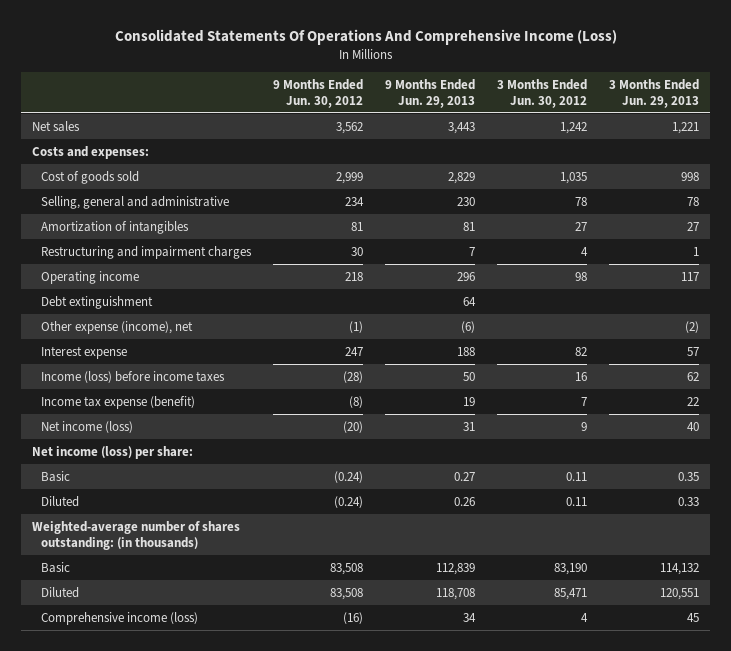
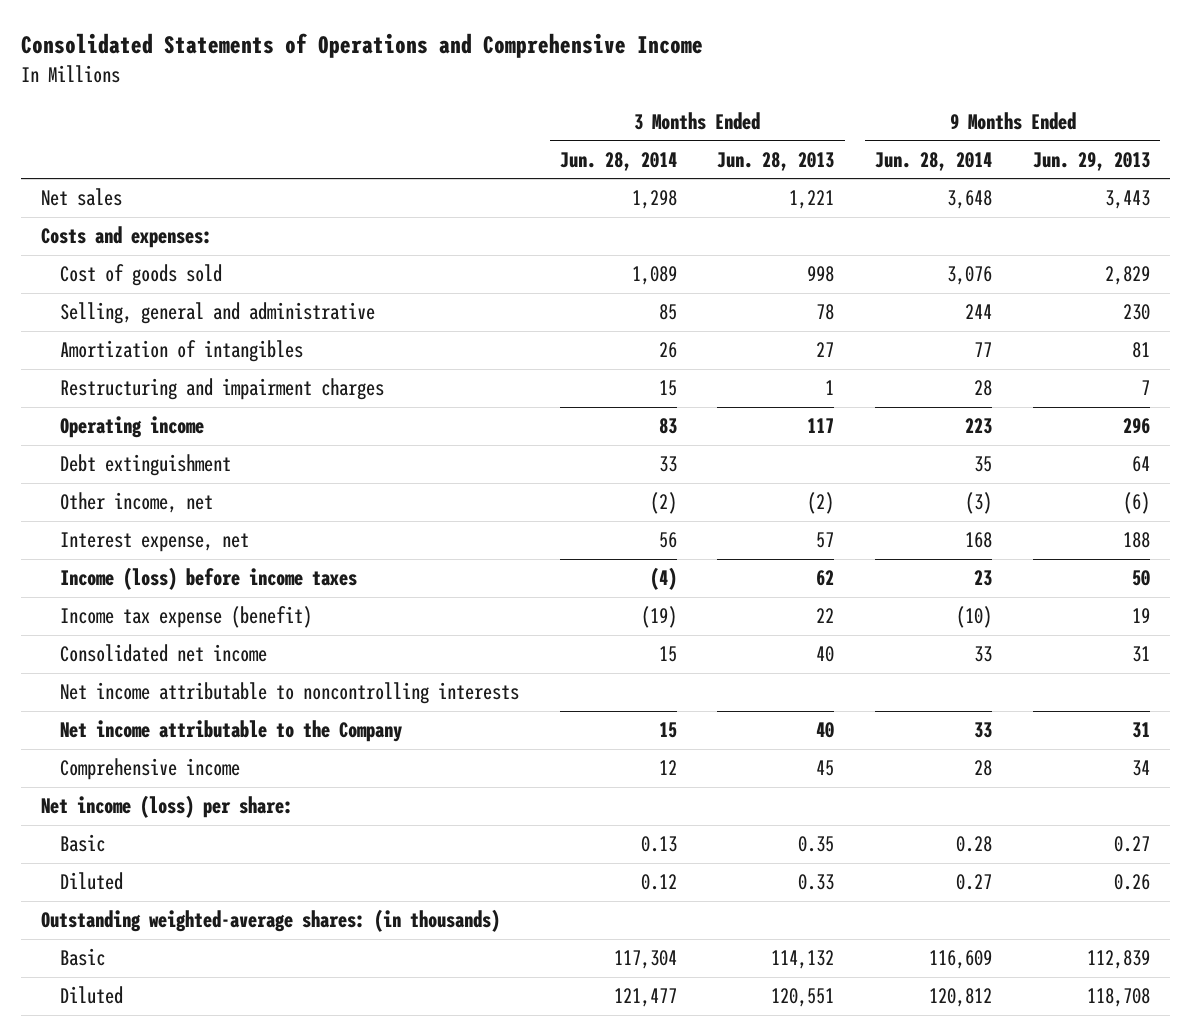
- Consolidated Statements Of Operations And Comprehensive Income (Loss)
+ Consolidated Statements of Operations and Comprehensive Income
- | 9 Months Ended Jun. 30, 2012 | 9 Months Ended Jun. 29, 2013 | 3 Months Ended Jun. 30, 2012 | 3 Months Ended Jun. 29, 2013
+ | 3 Months Ended Jun. 28, 2014 | 3 Months Ended Jun. 28, 2013 | 9 Months Ended Jun. 28, 2014 | 9 Months Ended Jun. 29, 2013
- Other expense (income), net | (1) | (6) | | (2)
- Interest expense | 247 | 188 | 82 | 57
+ Other income, net | (2) | (2) | (3) | (6)
+ Interest expense, net | 56 | 57 | 168 | 188
- Net income (loss) | (20) | 31 | 9 | 40
+ Consolidated net income | 15 | 40 | 33 | 31
+ Net income attributable to noncontrolling interests
+ Net income attributable to the Company | 15 | 40 | 33 | 31
+ Comprehensive income | 12 | 45 | 28 | 34
- Weighted-average number of shares outstanding: (in thousands)
+ Outstanding weighted-average shares: (in thousands)
- Comprehensive income (loss) | (16) | 34 | 4 | 45

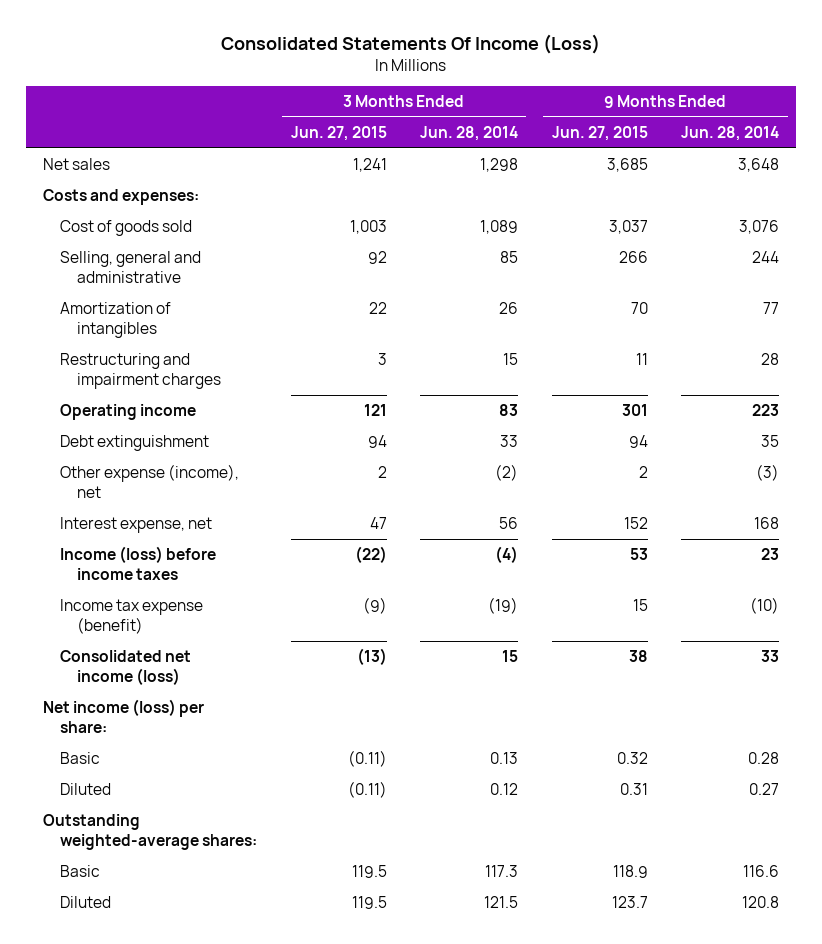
- Consolidated Statements of Operations and Comprehensive Income
+ Consolidated Statements Of Income (Loss)
- | 3 Months Ended Jun. 28, 2014 | 3 Months Ended Jun. 28, 2013 | 9 Months Ended Jun. 28, 2014 | 9 Months Ended Jun. 29, 2013
+ | 3 Months Ended Jun. 27, 2015 | 3 Months Ended Jun. 28, 2014 | 9 Months Ended Jun. 27, 2015 | 9 Months Ended Jun. 28, 2014
- Other income, net | (2) | (2) | (3) | (6)
+ Other expense (income), net | 2 | (2) | 2 | (3)
- Consolidated net income | 15 | 40 | 33 | 31
- Net income attributable to noncontrolling interests
- Net income attributable to the Company | 15 | 40 | 33 | 31
- Comprehensive income | 12 | 45 | 28 | 34
+ Consolidated net income (loss) | (13) | 15 | 38 | 33
- Outstanding weighted-average shares: (in thousands)
- Basic | 117,304 | 114,132 | 116,609 | 112,839
- Diluted | 121,477 | 120,551 | 120,812 | 118,708
+ Outstanding weighted-average shares:
+ Basic | 119.5 | 117.3 | 118.9 | 116.6
+ Diluted | 119.5 | 121.5 | 123.7 | 120.8

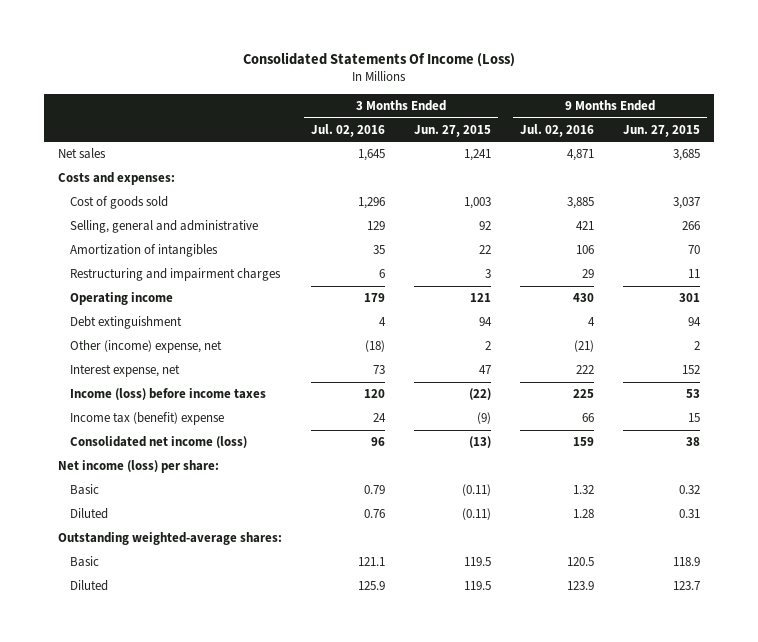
- | 3 Months Ended Jun. 27, 2015 | 3 Months Ended Jun. 28, 2014 | 9 Months Ended Jun. 27, 2015 | 9 Months Ended Jun. 28, 2014
+ | 3 Months Ended Jul. 02, 2016 | 3 Months Ended Jun. 27, 2015 | 9 Months Ended Jul. 02, 2016 | 9 Months Ended Jun. 27, 2015
- Other expense (income), net | 2 | (2) | 2 | (3)
+ Other (income) expense, net | (18) | 2 | (21) | 2
- Income tax expense (benefit) | (9) | (19) | 15 | (10)
+ Income tax (benefit) expense | 24 | (9) | 66 | 15

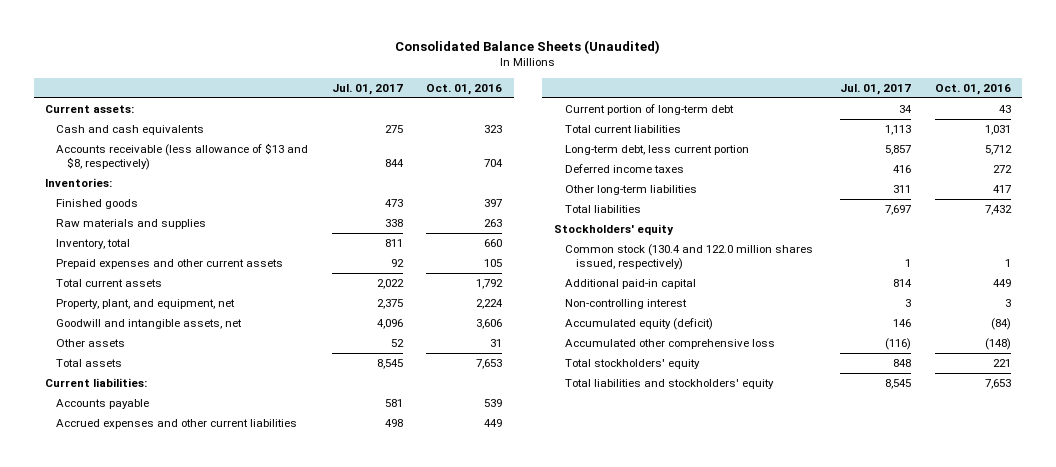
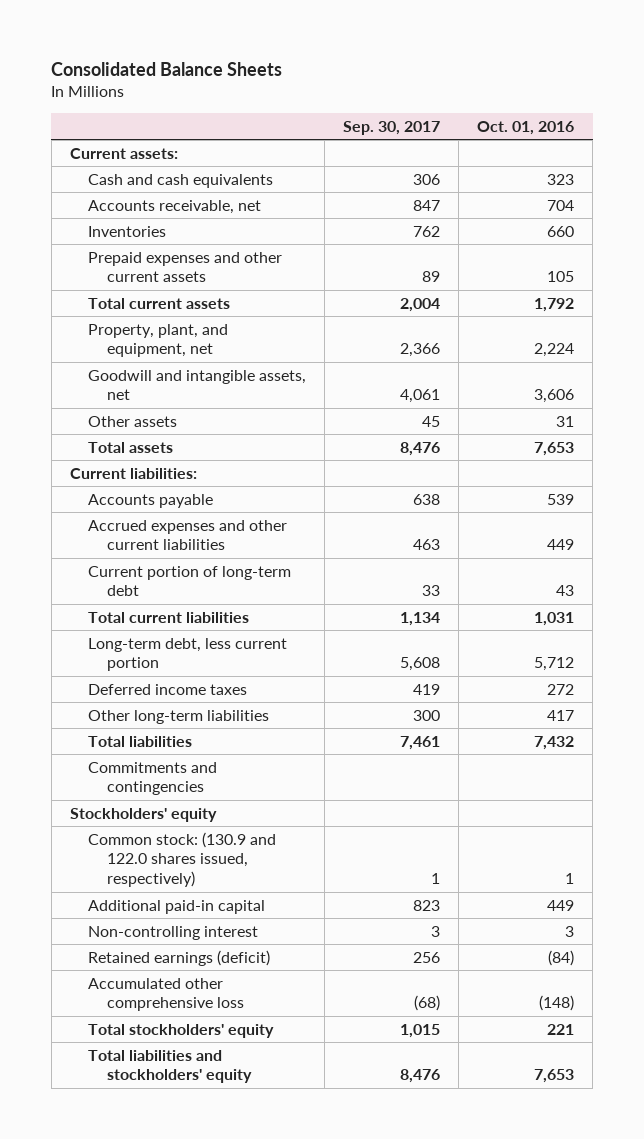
- Consolidated Balance Sheets (Unaudited)
+ Consolidated Balance Sheets
- | Jul. 01, 2017 | Oct. 01, 2016
+ | Sep. 30, 2017 | Oct. 01, 2016
- Accounts receivable (less allowance of $13 and $8, respectively) | 844 | 704
- Inventories:
- Finished goods | 473 | 397
- Raw materials and supplies | 338 | 263
- Inventory, total | 811 | 660
+ Accounts receivable, net | 847 | 704
+ Inventories | 762 | 660
+ Commitments and contingencies
- Common stock (130.4 and 122.0 million shares issued, respectively) | 1 | 1
+ Common stock: (130.9 and 122.0 shares issued, respectively) | 1 | 1
- Accumulated equity (deficit) | 146 | (84)
+ Retained earnings (deficit) | 256 | (84)

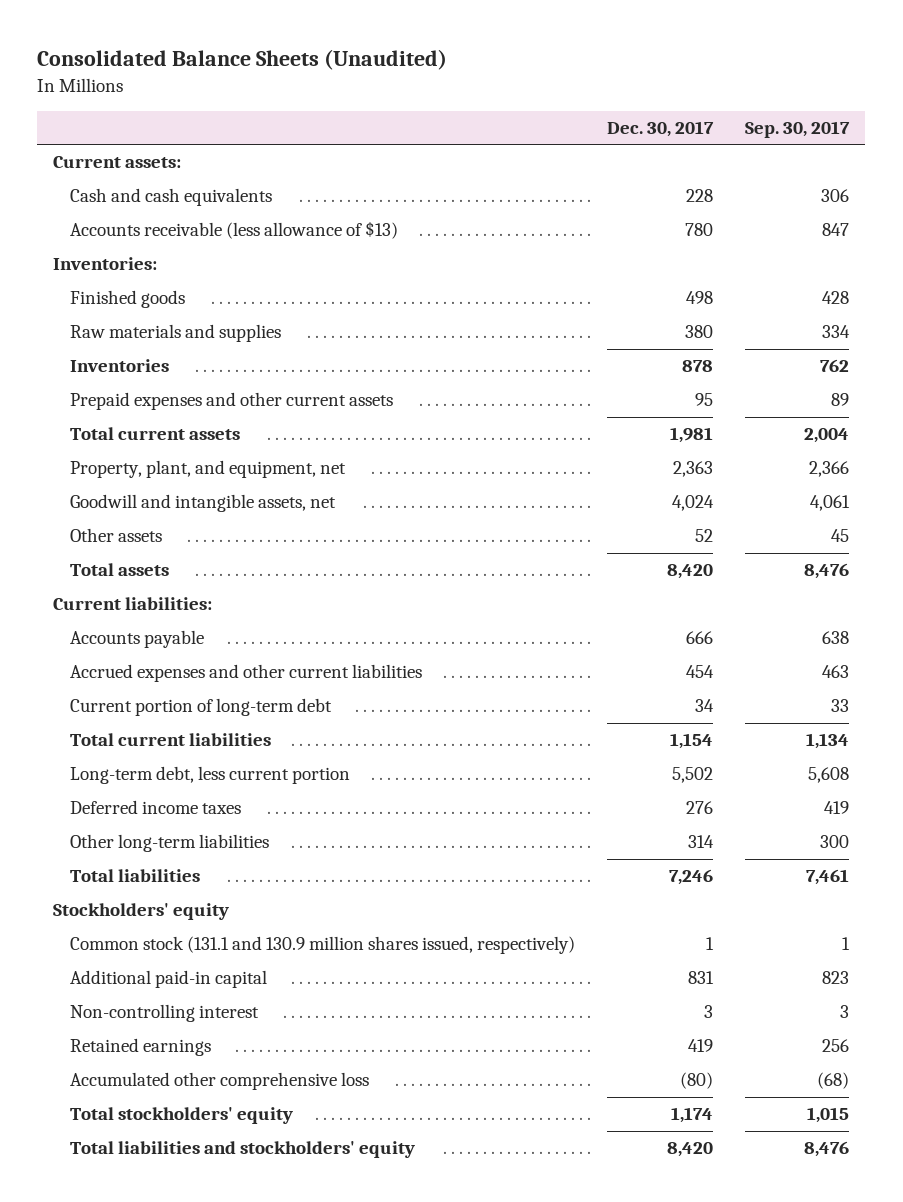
- Consolidated Balance Sheets
+ Consolidated Balance Sheets (Unaudited)
- | Sep. 30, 2017 | Oct. 01, 2016
+ | Dec. 30, 2017 | Sep. 30, 2017
- Accounts receivable, net | 847 | 704
+ Accounts receivable (less allowance of $13) | 780 | 847
+ Inventories:
+ Finished goods | 498 | 428
+ Raw materials and supplies | 380 | 334
- Commitments and contingencies
- Common stock: (130.9 and 122.0 shares issued, respectively) | 1 | 1
+ Common stock (131.1 and 130.9 million shares issued, respectively) | 1 | 1
- Retained earnings (deficit) | 256 | (84)
+ Retained earnings | 419 | 256

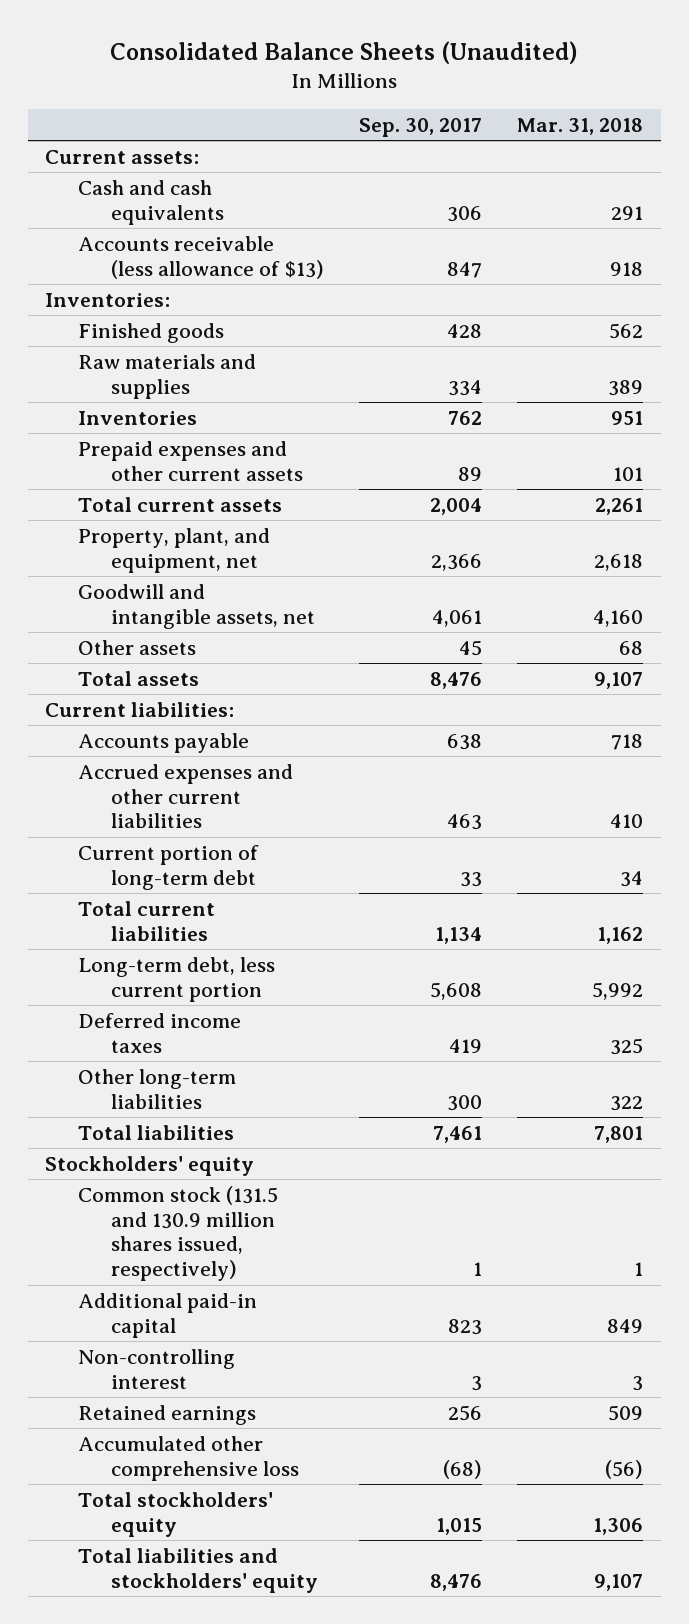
- | Dec. 30, 2017 | Sep. 30, 2017
+ | Sep. 30, 2017 | Mar. 31, 2018
- Common stock (131.1 and 130.9 million shares issued, respectively) | 1 | 1
+ Common stock (131.5 and 130.9 million shares issued, respectively) | 1 | 1

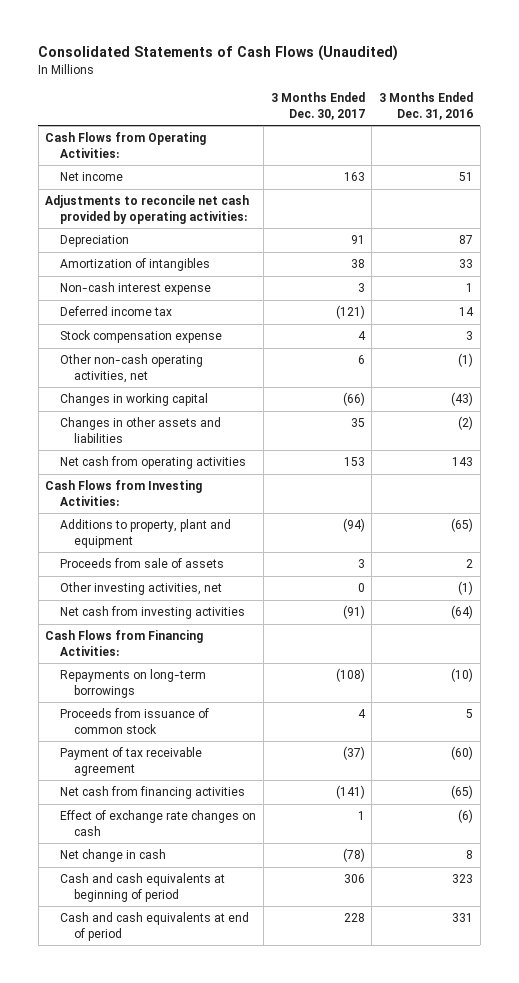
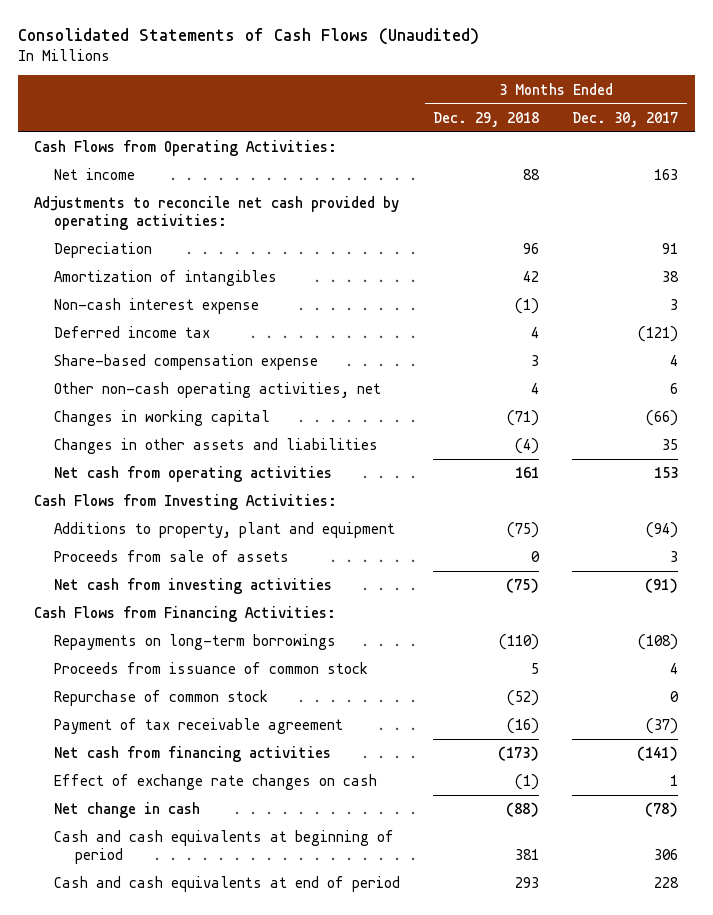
- | 3 Months Ended Dec. 30, 2017 | 3 Months Ended Dec. 31, 2016
+ | 3 Months Ended Dec. 29, 2018 | 3 Months Ended Dec. 30, 2017
- Stock compensation expense | 4 | 3
+ Share-based compensation expense | 3 | 4
- Other investing activities, net | 0 | (1)
+ Repurchase of common stock | (52) | 0

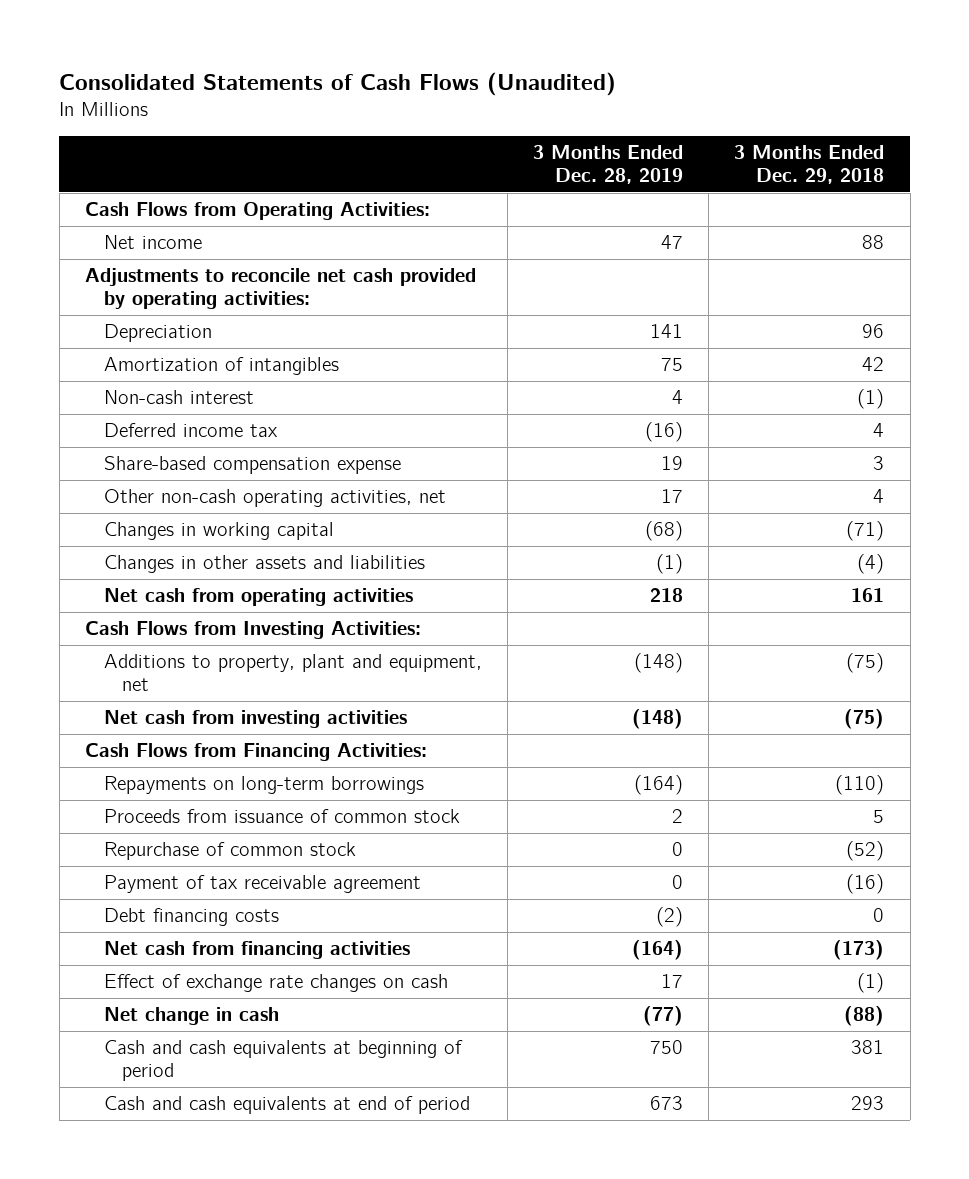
- | 3 Months Ended Dec. 29, 2018 | 3 Months Ended Dec. 30, 2017
+ | 3 Months Ended Dec. 28, 2019 | 3 Months Ended Dec. 29, 2018
- Non-cash interest expense | (1) | 3
+ Non-cash interest | 4 | (1)
- Additions to property, plant and equipment | (75) | (94)
- Proceeds from sale of assets | 0 | 3
+ Additions to property, plant and equipment, net | (148) | (75)
+ Debt financing costs | (2) | 0

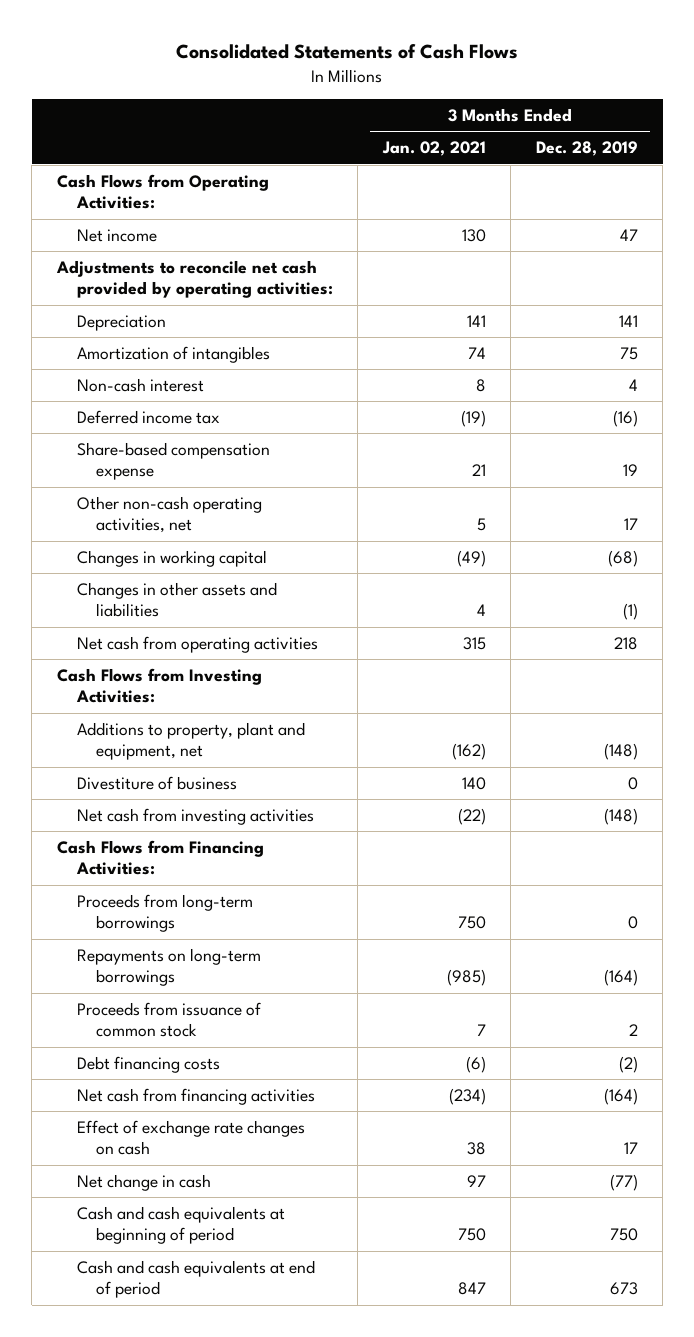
- Consolidated Statements of Cash Flows (Unaudited)
+ Consolidated Statements of Cash Flows
- | 3 Months Ended Dec. 28, 2019 | 3 Months Ended Dec. 29, 2018
+ | 3 Months Ended Jan. 02, 2021 | 3 Months Ended Dec. 28, 2019
+ Divestiture of business | 140 | 0
+ Proceeds from long-term borrowings | 750 | 0
- Repurchase of common stock | 0 | (52)
- Payment of tax receivable agreement | 0 | (16)

